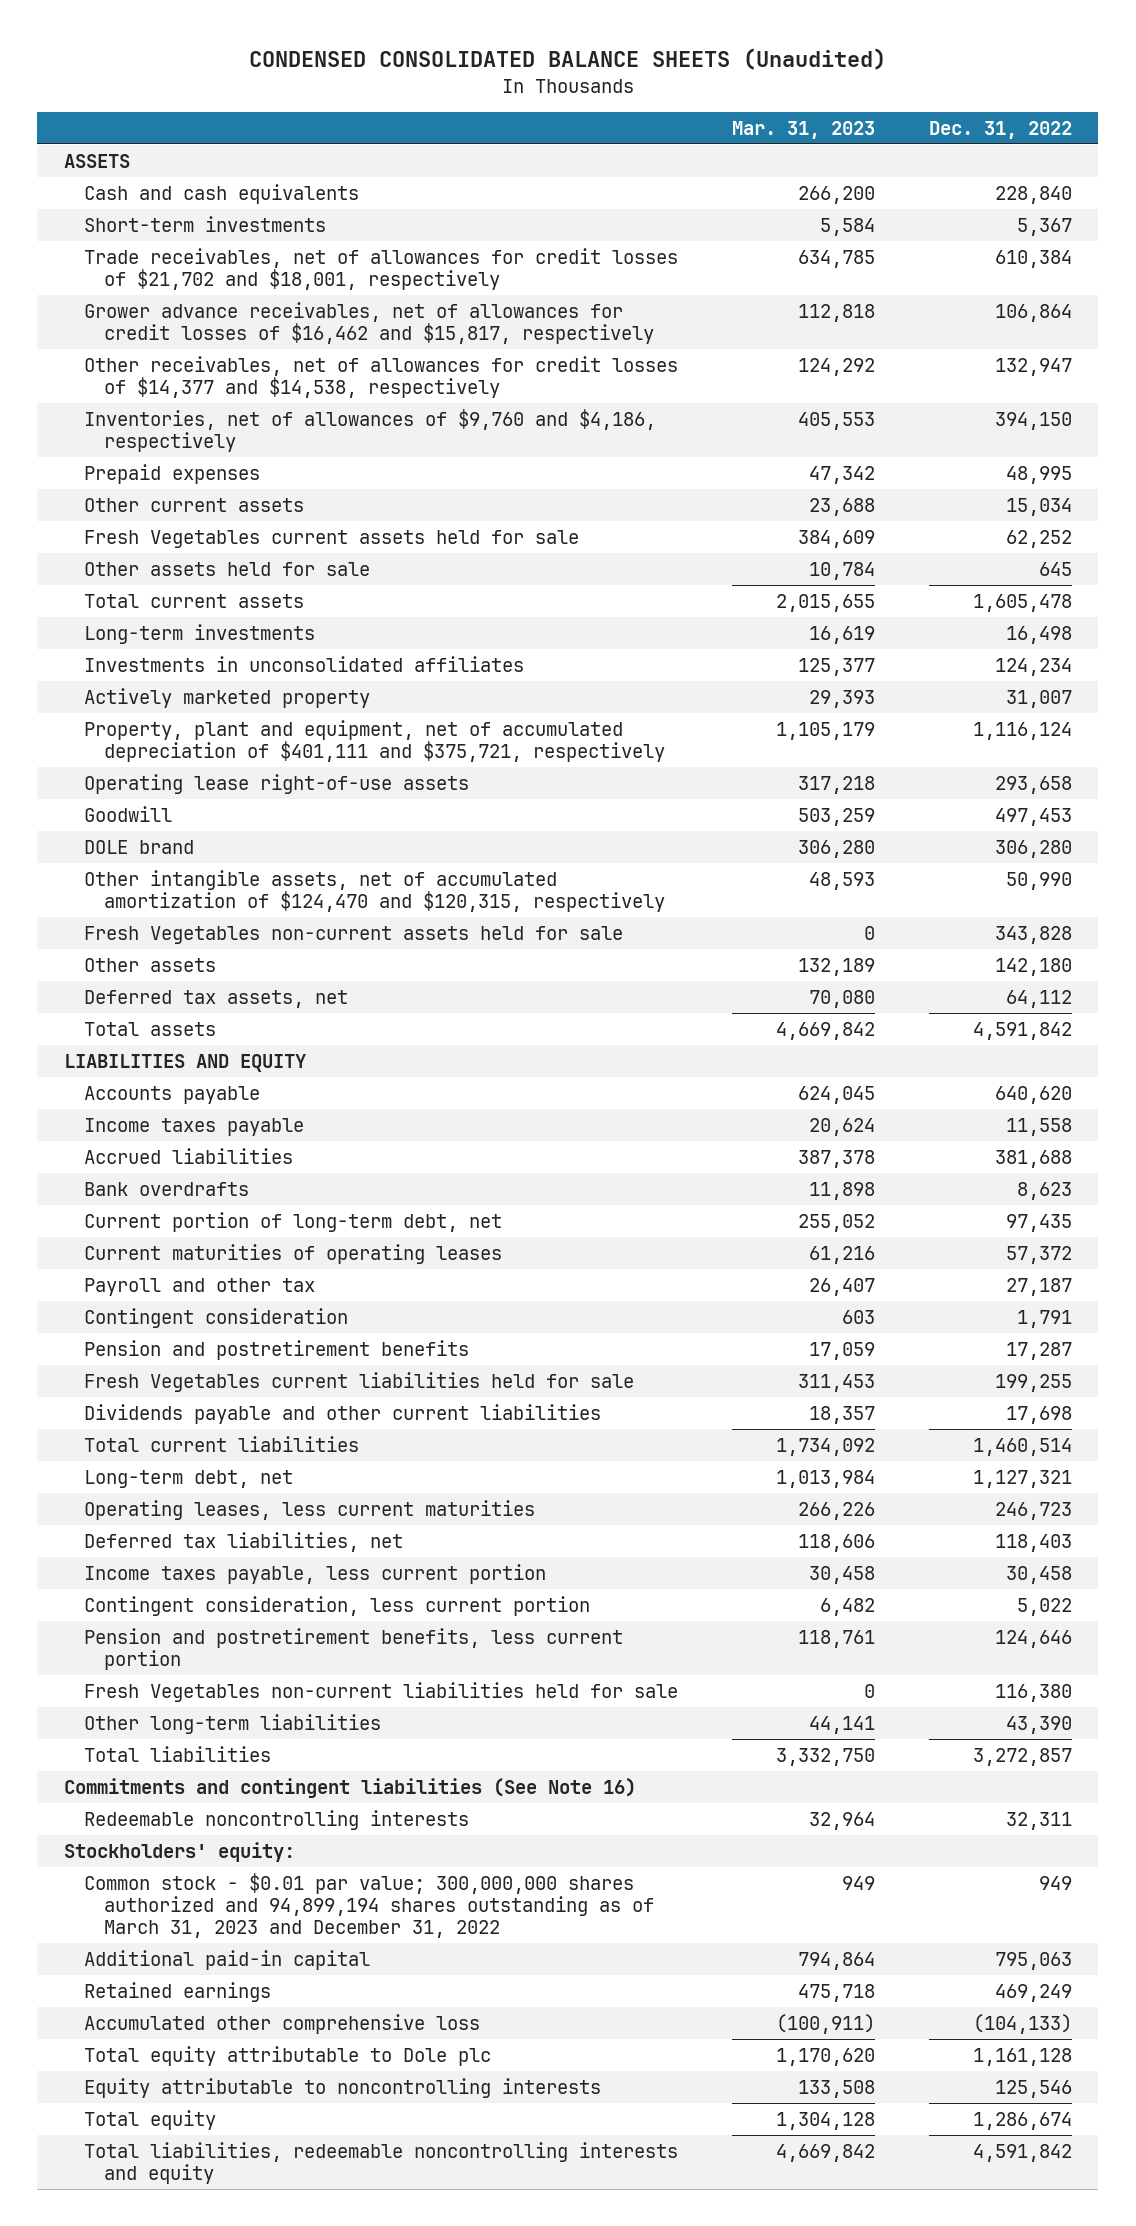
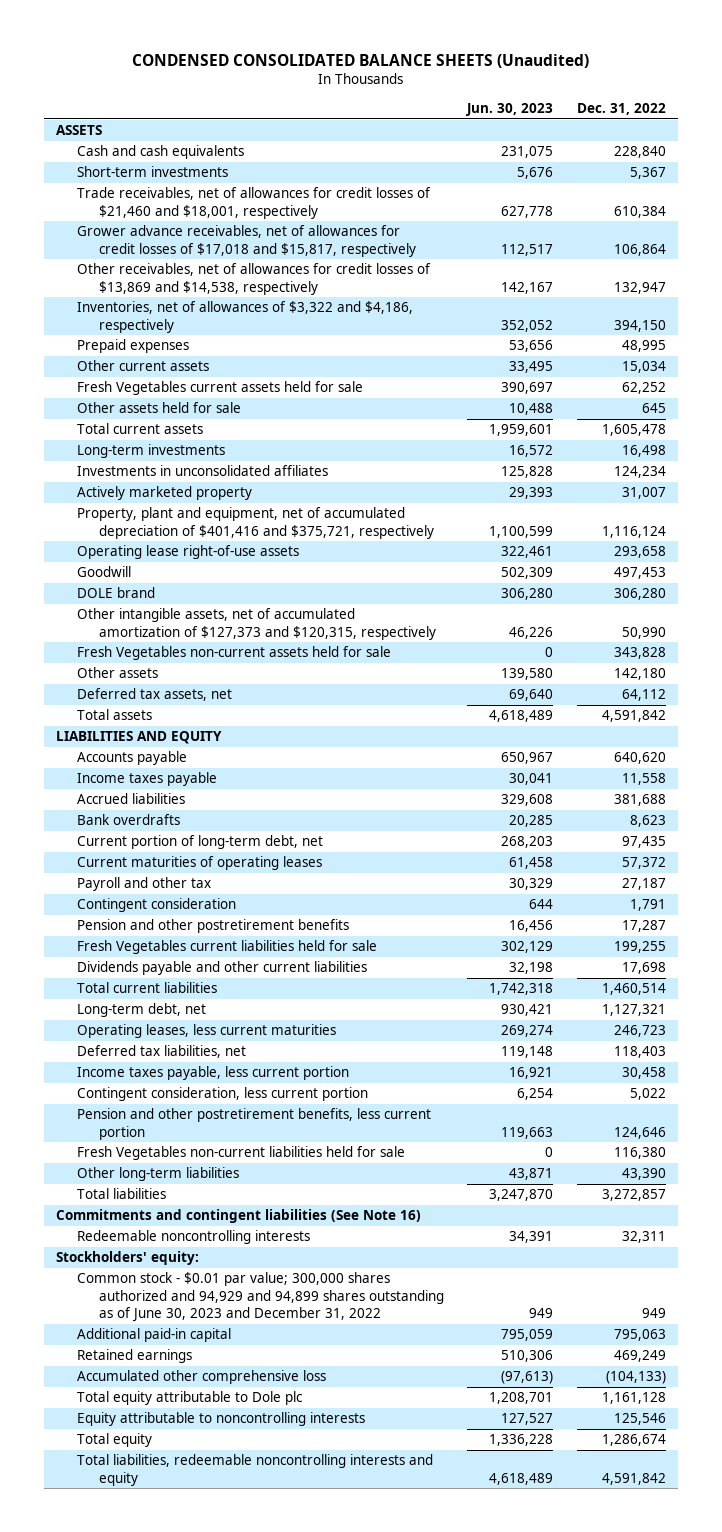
- | Mar. 31, 2023 | Dec. 31, 2022
+ | Jun. 30, 2023 | Dec. 31, 2022
- Trade receivables, net of allowances for credit losses of $21,702 and $18,001, respectively | 634,785 | 610,384
- Grower advance receivables, net of allowances for credit losses of $16,462 and $15,817, respectively | 112,818 | 106,864
- Other receivables, net of allowances for credit losses of $14,377 and $14,538, respectively | 124,292 | 132,947
- Inventories, net of allowances of $9,760 and $4,186, respectively | 405,553 | 394,150
+ Trade receivables, net of allowances for credit losses of $21,460 and $18,001, respectively | 627,778 | 610,384
+ Grower advance receivables, net of allowances for credit losses of $17,018 and $15,817, respectively | 112,517 | 106,864
+ Other receivables, net of allowances for credit losses of $13,869 and $14,538, respectively | 142,167 | 132,947
+ Inventories, net of allowances of $3,322 and $4,186, respectively | 352,052 | 394,150
- Property, plant and equipment, net of accumulated depreciation of $401,111 and $375,721, respectively | 1,105,179 | 1,116,124
+ Property, plant and equipment, net of accumulated depreciation of $401,416 and $375,721, respectively | 1,100,599 | 1,116,124
- Other intangible assets, net of accumulated amortization of $124,470 and $120,315, respectively | 48,593 | 50,990
+ Other intangible assets, net of accumulated amortization of $127,373 and $120,315, respectively | 46,226 | 50,990
- Pension and postretirement benefits | 17,059 | 17,287
+ Pension and other postretirement benefits | 16,456 | 17,287
- Pension and postretirement benefits, less current portion | 118,761 | 124,646
+ Pension and other postretirement benefits, less current portion | 119,663 | 124,646
- Common stock - $0.01 par value; 300,000,000 shares authorized and 94,899,194 shares outstanding as of March 31, 2023 and December 31, 2022 | 949 | 949
+ Common stock - $0.01 par value; 300,000 shares authorized and 94,929 and 94,899 shares outstanding as of June 30, 2023 and December 31, 2022 | 949 | 949

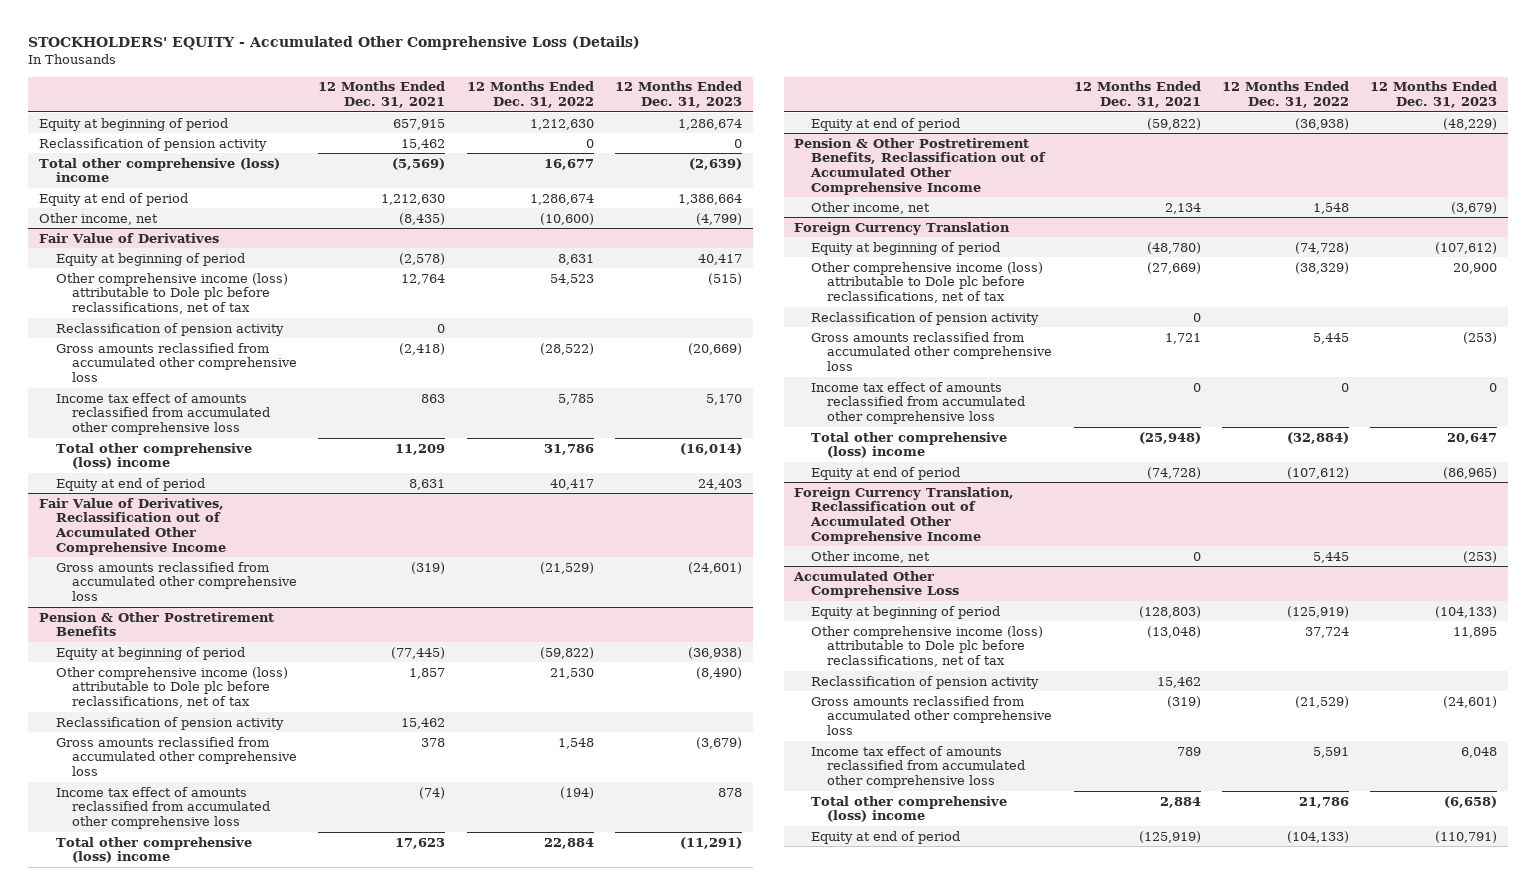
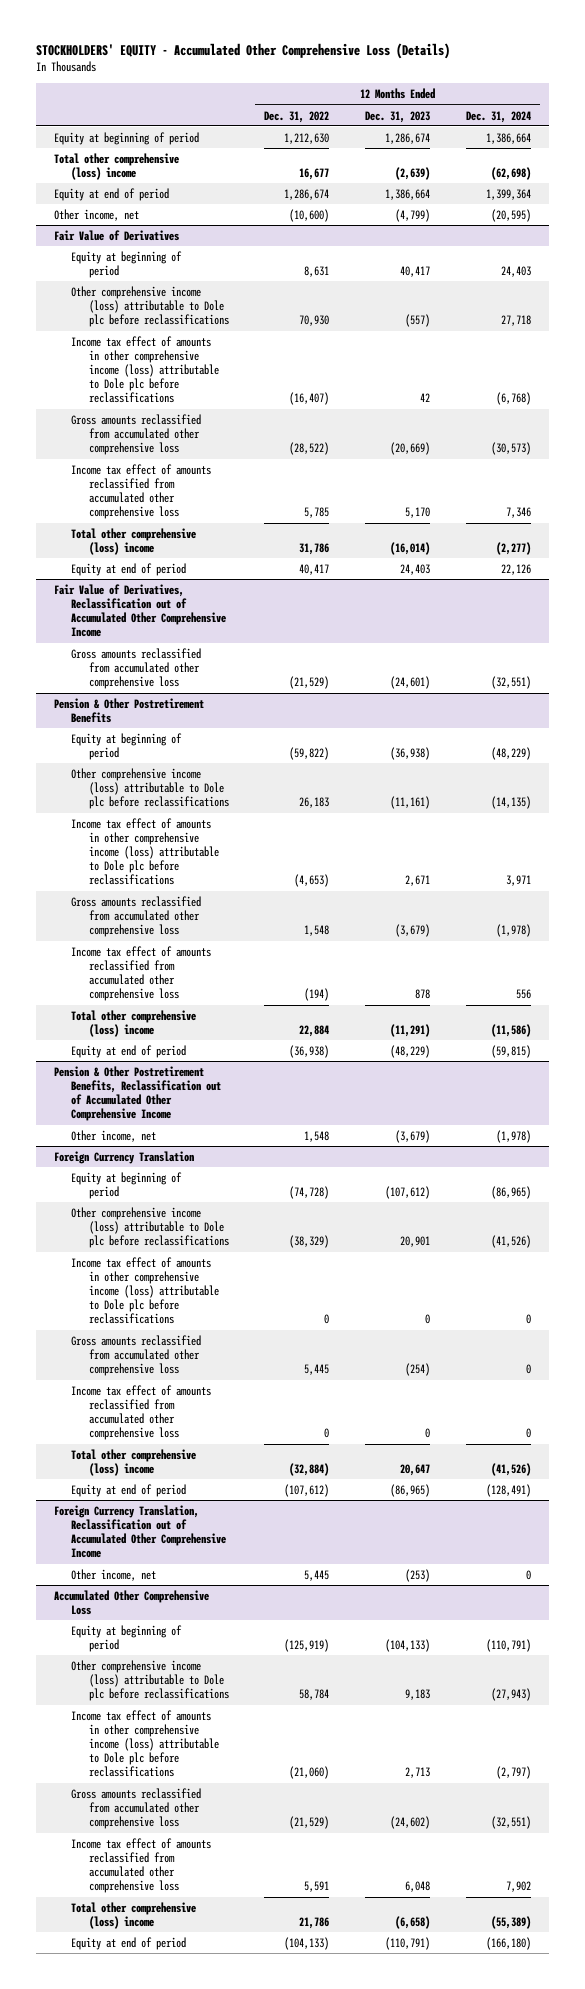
- | 12 Months Ended Dec. 31, 2021 | 12 Months Ended Dec. 31, 2022 | 12 Months Ended Dec. 31, 2023
+ | 12 Months Ended Dec. 31, 2022 | 12 Months Ended Dec. 31, 2023 | 12 Months Ended Dec. 31, 2024
- Reclassification of pension activity | 15,462 | 0 | 0
@ Fair Value of Derivatives
- Other comprehensive income (loss) attributable to Dole plc before reclassifications, net of tax | 12,764 | 54,523 | (515)
- Reclassification of pension activity | 0 | |
+ Other comprehensive income (loss) attributable to Dole plc before reclassifications | 70,930 | (557) | 27,718
+ Income tax effect of amounts in other comprehensive income (loss) attributable to Dole plc before reclassifications | (16,407) | 42 | (6,768)
@ Pension & Other Postretirement Benefits
- Other comprehensive income (loss) attributable to Dole plc before reclassifications, net of tax | 1,857 | 21,530 | (8,490)
- Reclassification of pension activity | 15,462 | |
+ Other comprehensive income (loss) attributable to Dole plc before reclassifications | 26,183 | (11,161) | (14,135)
+ Income tax effect of amounts in other comprehensive income (loss) attributable to Dole plc before reclassifications | (4,653) | 2,671 | 3,971
@ Foreign Currency Translation
- Other comprehensive income (loss) attributable to Dole plc before reclassifications, net of tax | (27,669) | (38,329) | 20,900
- Reclassification of pension activity | 0 | |
- Gross amounts reclassified from accumulated other comprehensive loss | 1,721 | 5,445 | (253)
+ Other comprehensive income (loss) attributable to Dole plc before reclassifications | (38,329) | 20,901 | (41,526)
+ Income tax effect of amounts in other comprehensive income (loss) attributable to Dole plc before reclassifications | 0 | 0 | 0
+ Gross amounts reclassified from accumulated other comprehensive loss | 5,445 | (254) | 0
@ Accumulated Other Comprehensive Loss
- Other comprehensive income (loss) attributable to Dole plc before reclassifications, net of tax | (13,048) | 37,724 | 11,895
- Reclassification of pension activity | 15,462 | |
- Gross amounts reclassified from accumulated other comprehensive loss | (319) | (21,529) | (24,601)
+ Other comprehensive income (loss) attributable to Dole plc before reclassifications | 58,784 | 9,183 | (27,943)
+ Income tax effect of amounts in other comprehensive income (loss) attributable to Dole plc before reclassifications | (21,060) | 2,713 | (2,797)
+ Gross amounts reclassified from accumulated other comprehensive loss | (21,529) | (24,602) | (32,551)

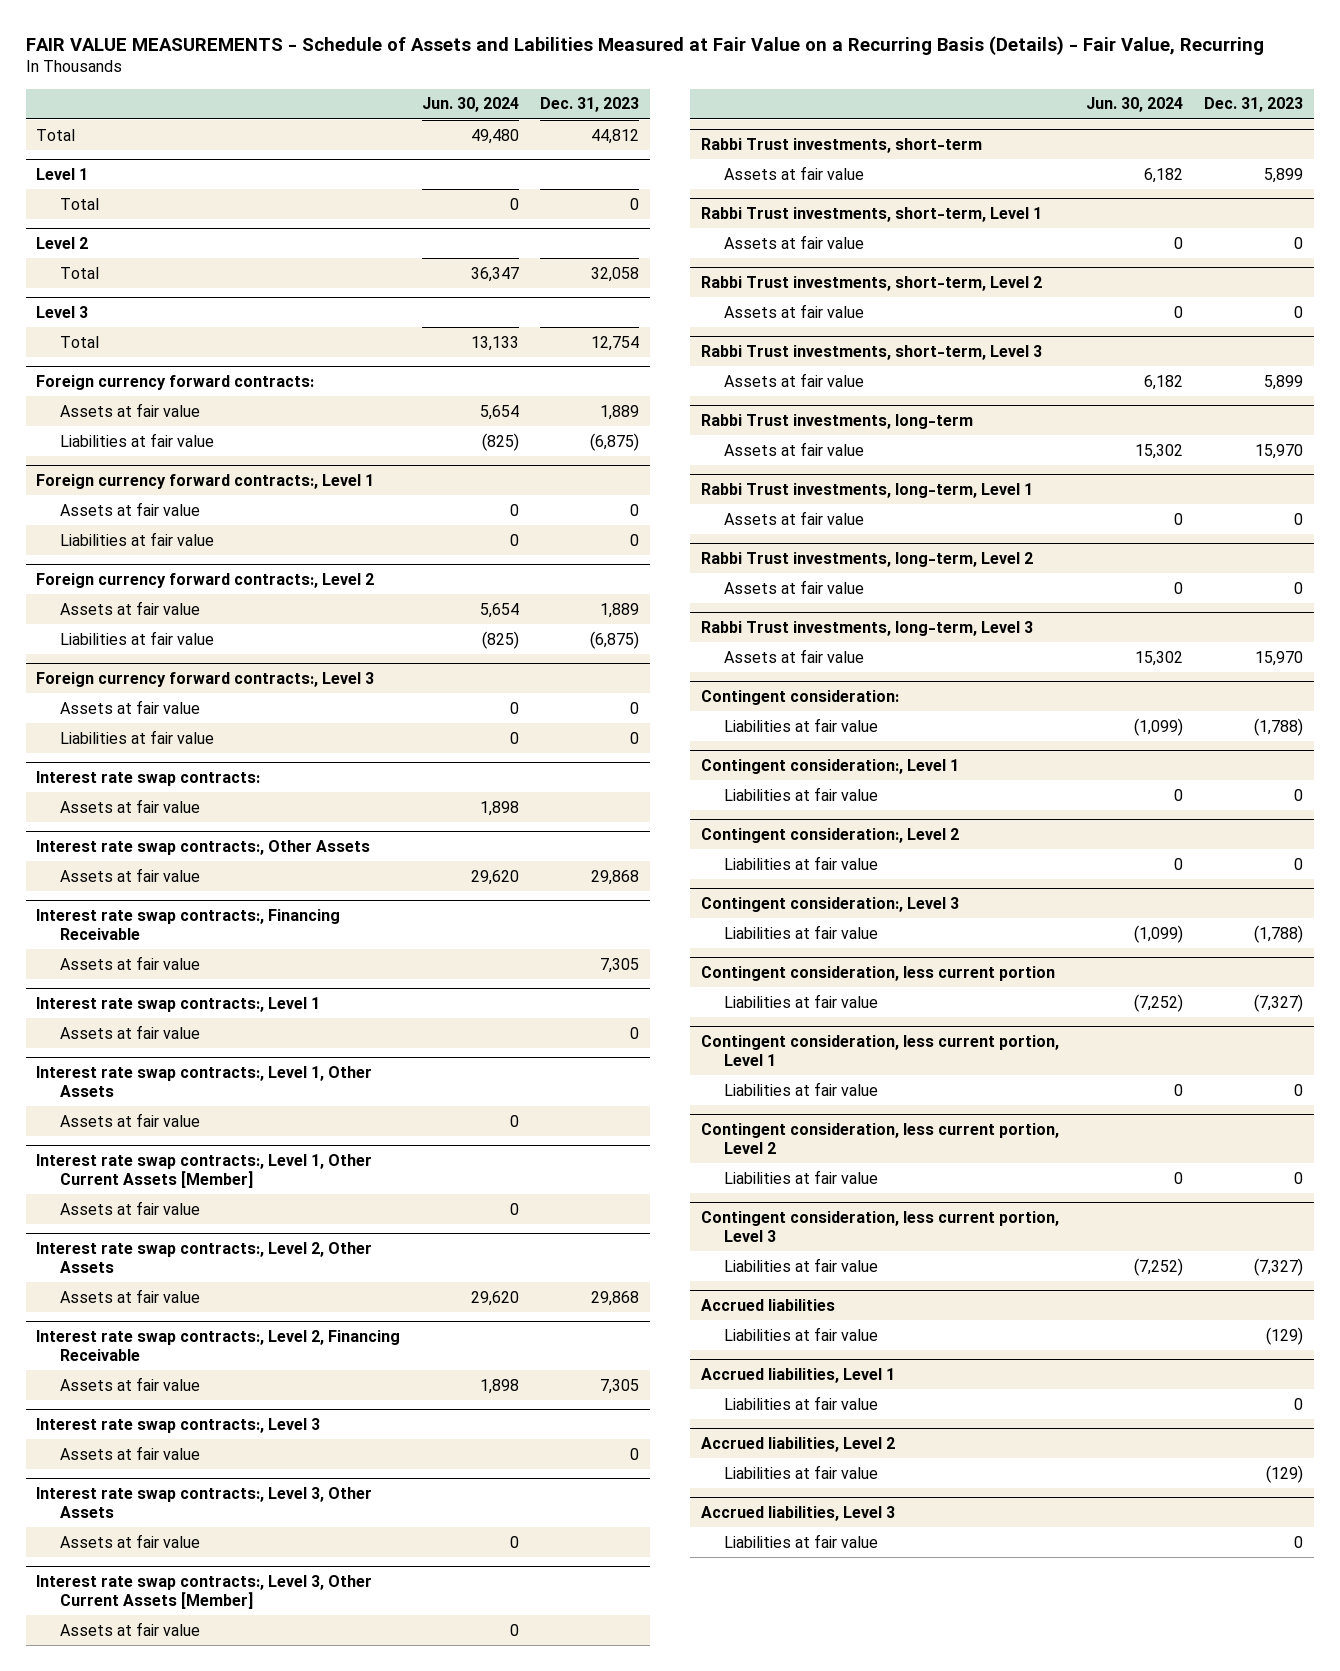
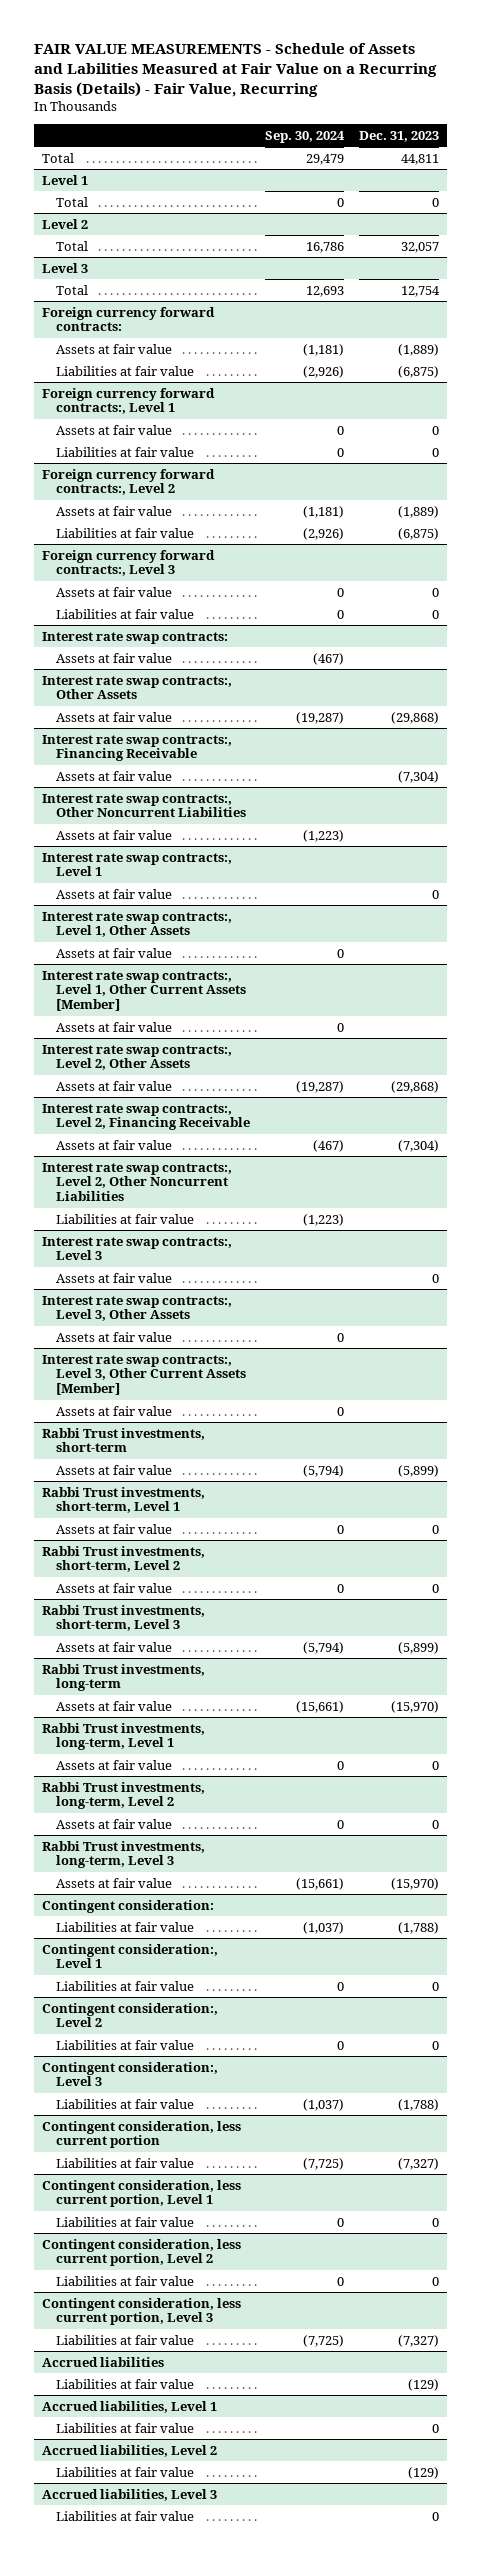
- | Jun. 30, 2024 | Dec. 31, 2023
+ | Sep. 30, 2024 | Dec. 31, 2023
- Total | 49,480 | 44,812
+ Total | 29,479 | 44,811
@ Level 2
- Total | 36,347 | 32,058
+ Total | 16,786 | 32,057
@ Foreign currency forward contracts:
- Assets at fair value | 5,654 | 1,889
+ Assets at fair value | (1,181) | (1,889)
@ Foreign currency forward contracts:, Level 2
- Assets at fair value | 5,654 | 1,889
+ Assets at fair value | (1,181) | (1,889)
@ Interest rate swap contracts:, Other Assets
- Assets at fair value | 29,620 | 29,868
+ Assets at fair value | (19,287) | (29,868)
@ Interest rate swap contracts:, Financing Receivable
- Assets at fair value | | 7,305
+ Assets at fair value | | (7,304)
+ Interest rate swap contracts:, Other Noncurrent Liabilities
+ Assets at fair value | (1,223) |
@ Interest rate swap contracts:, Level 2, Other Assets
- Assets at fair value | 29,620 | 29,868
+ Assets at fair value | (19,287) | (29,868)
@ Interest rate swap contracts:, Level 2, Financing Receivable
- Assets at fair value | 1,898 | 7,305
+ Assets at fair value | (467) | (7,304)
+ Interest rate swap contracts:, Level 2, Other Noncurrent Liabilities
+ Liabilities at fair value | (1,223) |
@ Rabbi Trust investments, short-term
- Assets at fair value | 6,182 | 5,899
+ Assets at fair value | (5,794) | (5,899)
@ Rabbi Trust investments, short-term, Level 3
- Assets at fair value | 6,182 | 5,899
+ Assets at fair value | (5,794) | (5,899)
@ Rabbi Trust investments, long-term
- Assets at fair value | 15,302 | 15,970
+ Assets at fair value | (15,661) | (15,970)
@ Rabbi Trust investments, long-term, Level 3
- Assets at fair value | 15,302 | 15,970
+ Assets at fair value | (15,661) | (15,970)

